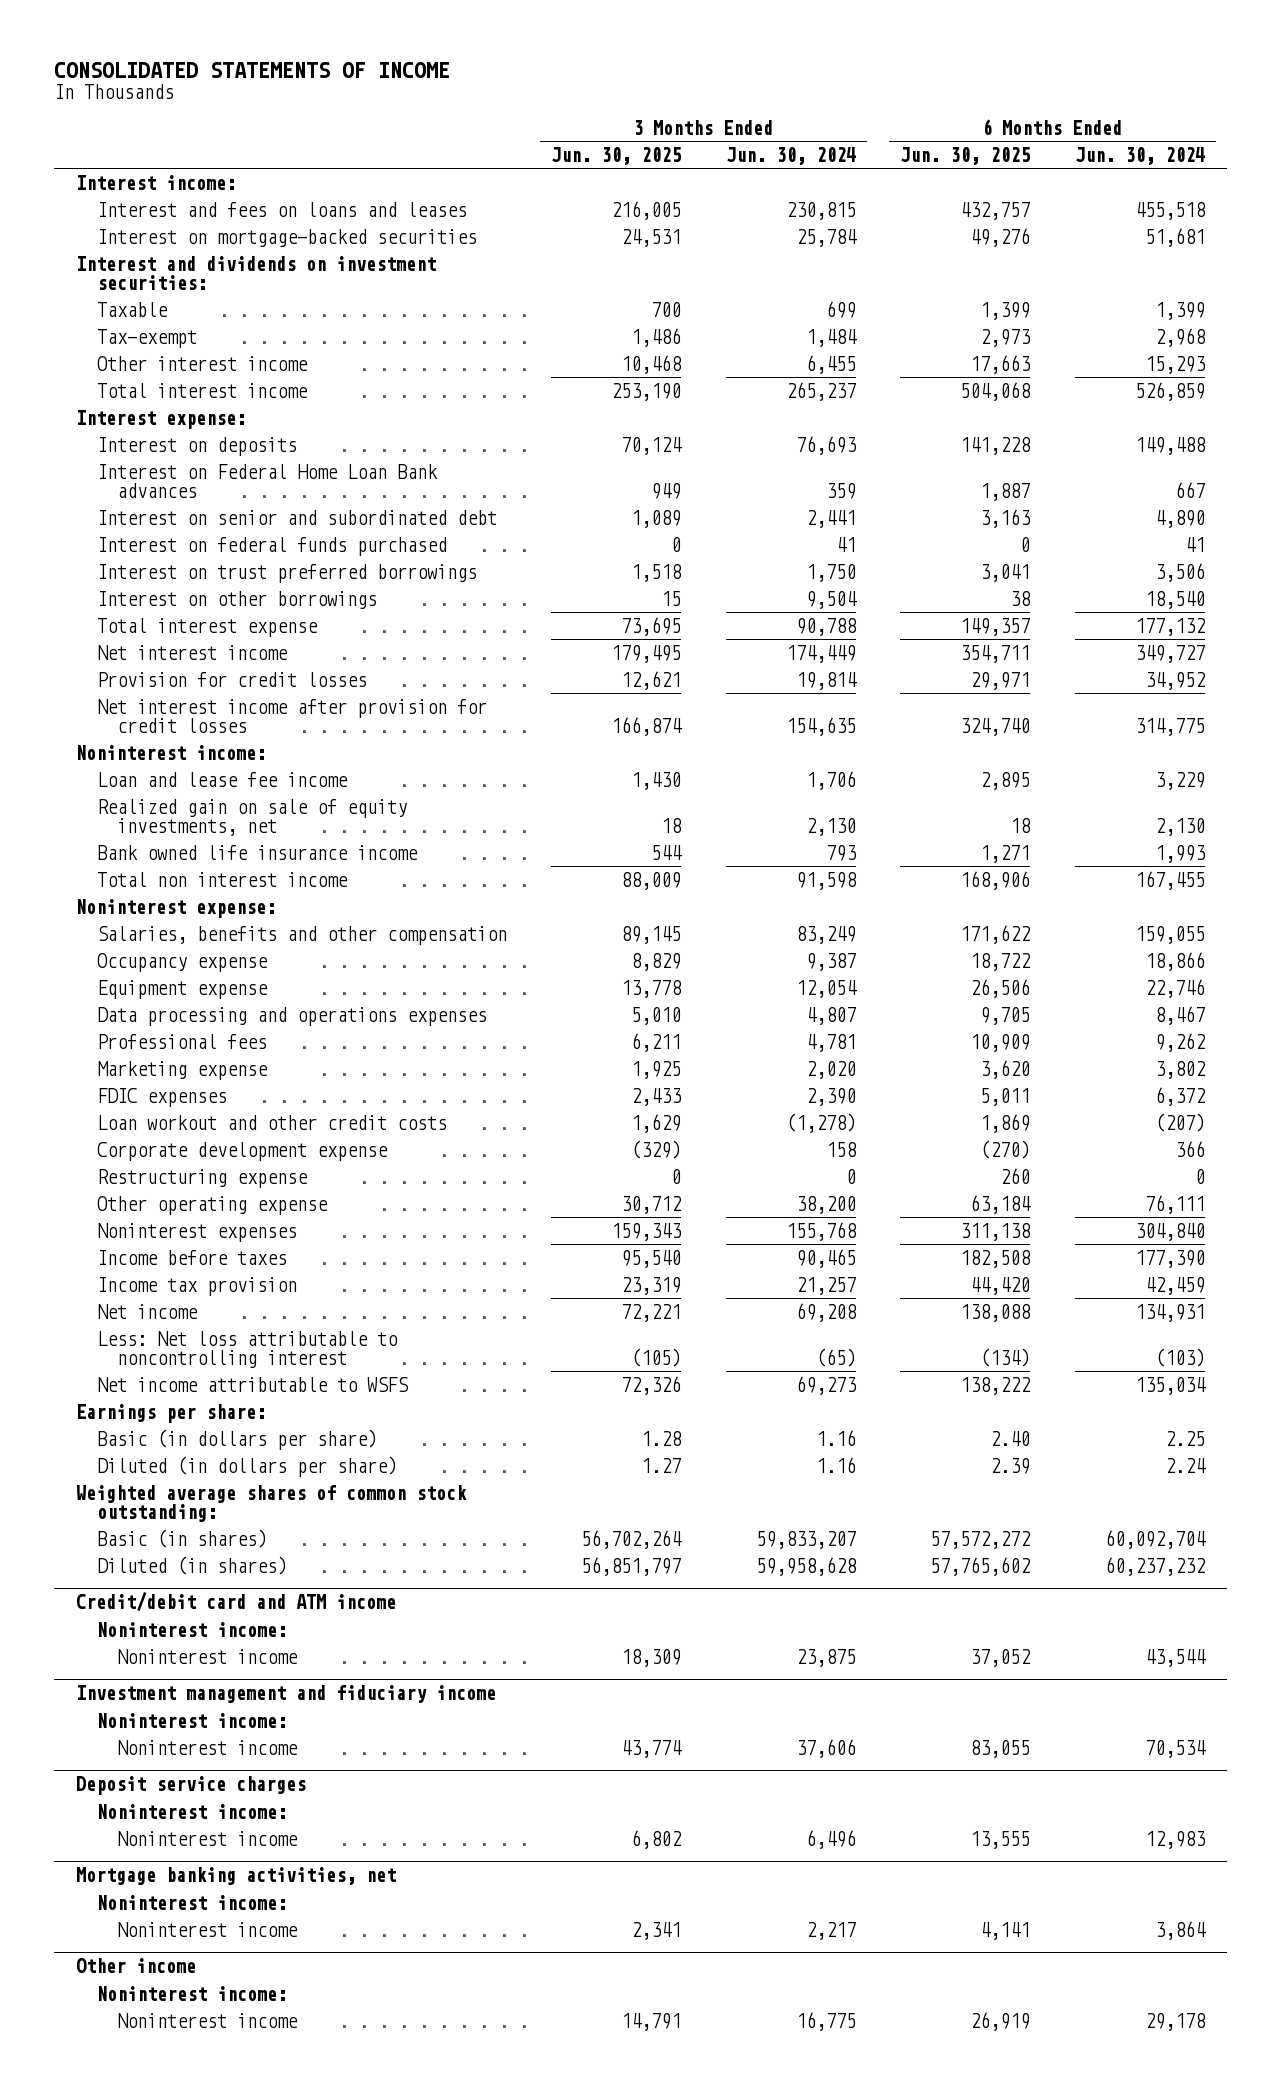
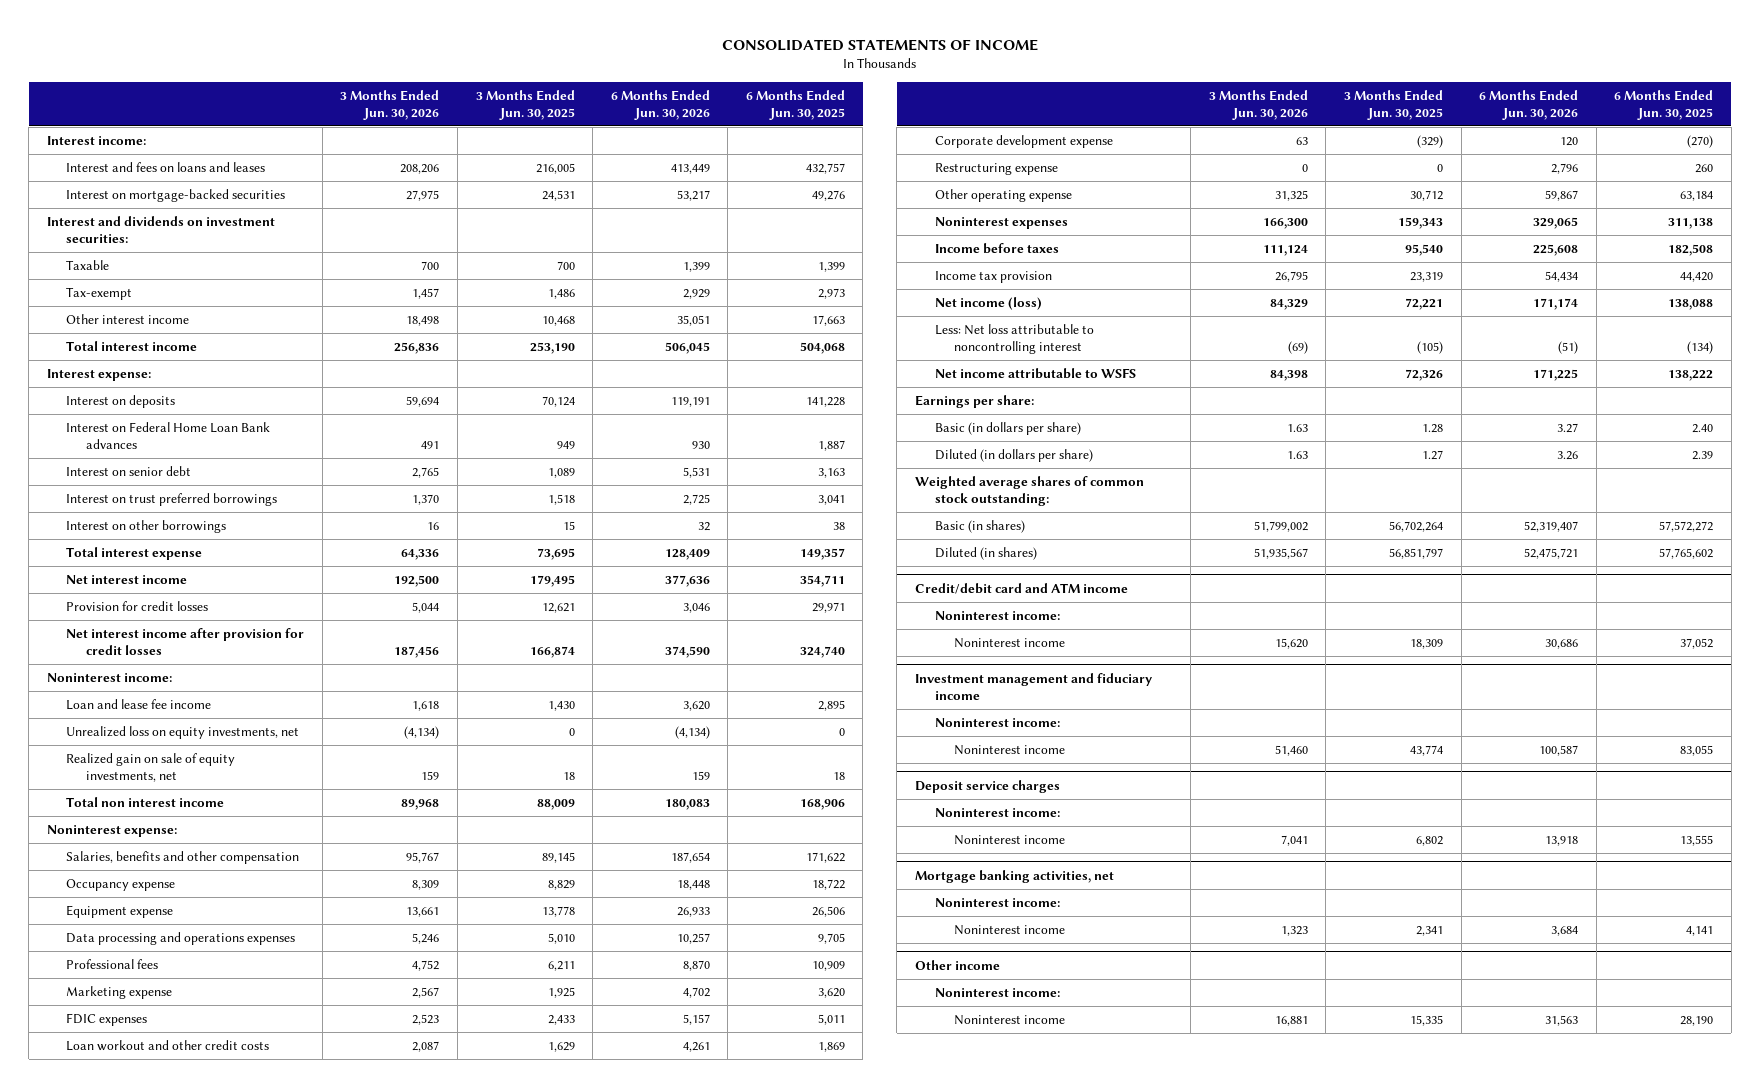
- | 3 Months Ended Jun. 30, 2025 | 3 Months Ended Jun. 30, 2024 | 6 Months Ended Jun. 30, 2025 | 6 Months Ended Jun. 30, 2024
+ | 3 Months Ended Jun. 30, 2026 | 3 Months Ended Jun. 30, 2025 | 6 Months Ended Jun. 30, 2026 | 6 Months Ended Jun. 30, 2025
- Interest on senior and subordinated debt | 1,089 | 2,441 | 3,163 | 4,890
- Interest on federal funds purchased | 0 | 41 | 0 | 41
+ Interest on senior debt | 2,765 | 1,089 | 5,531 | 3,163
+ Unrealized loss on equity investments, net | (4,134) | 0 | (4,134) | 0
- Bank owned life insurance income | 544 | 793 | 1,271 | 1,993
- Net income | 72,221 | 69,208 | 138,088 | 134,931
+ Net income (loss) | 84,329 | 72,221 | 171,174 | 138,088
@ Other income
- Noninterest income | 14,791 | 16,775 | 26,919 | 29,178
+ Noninterest income | 16,881 | 15,335 | 31,563 | 28,190

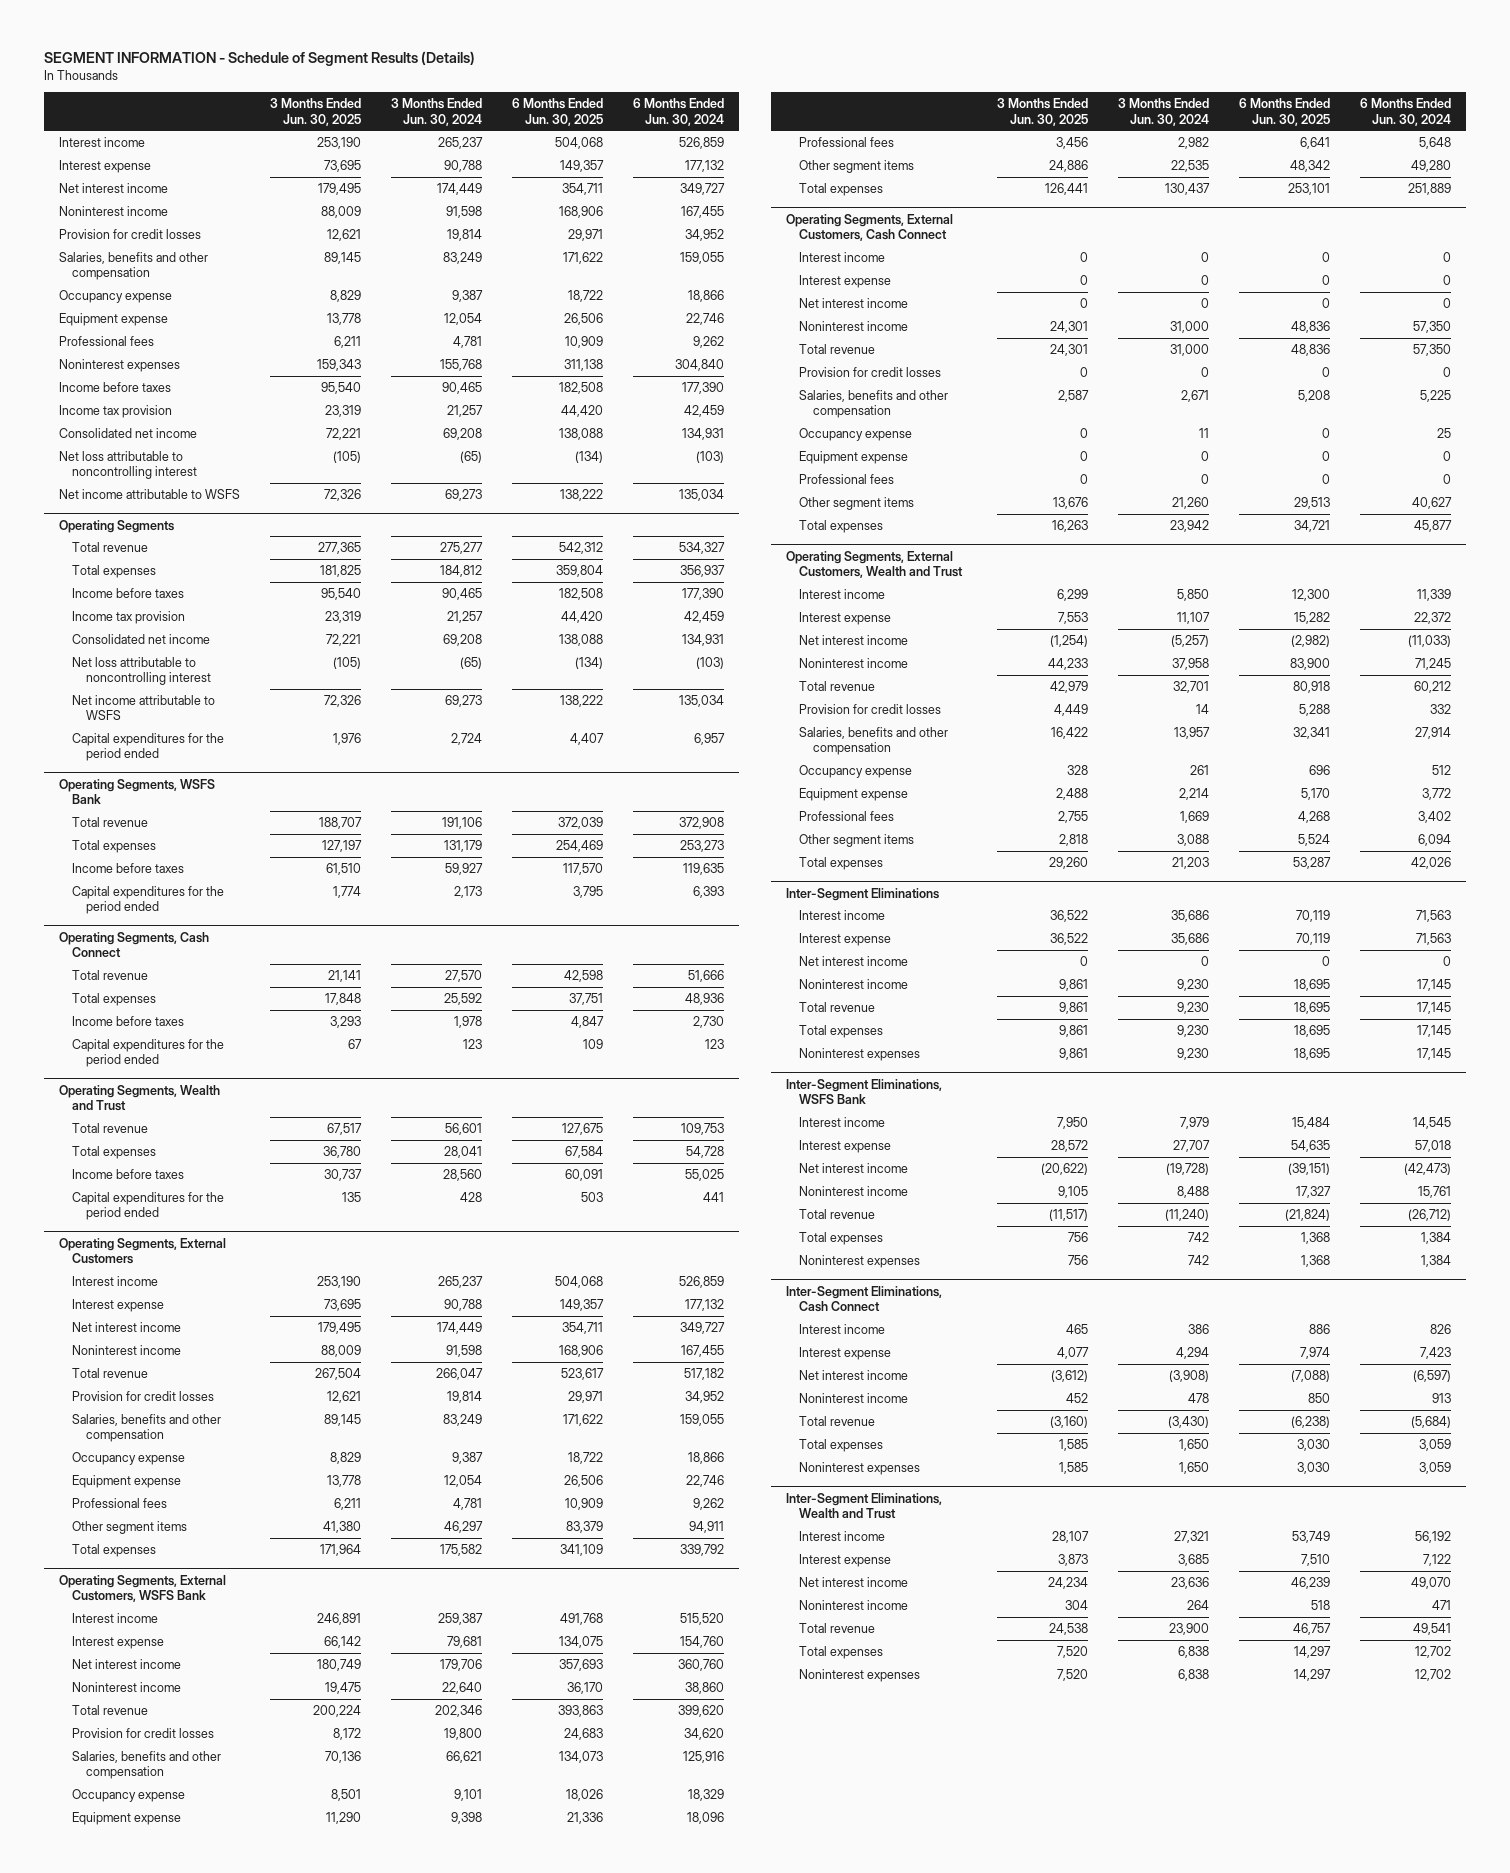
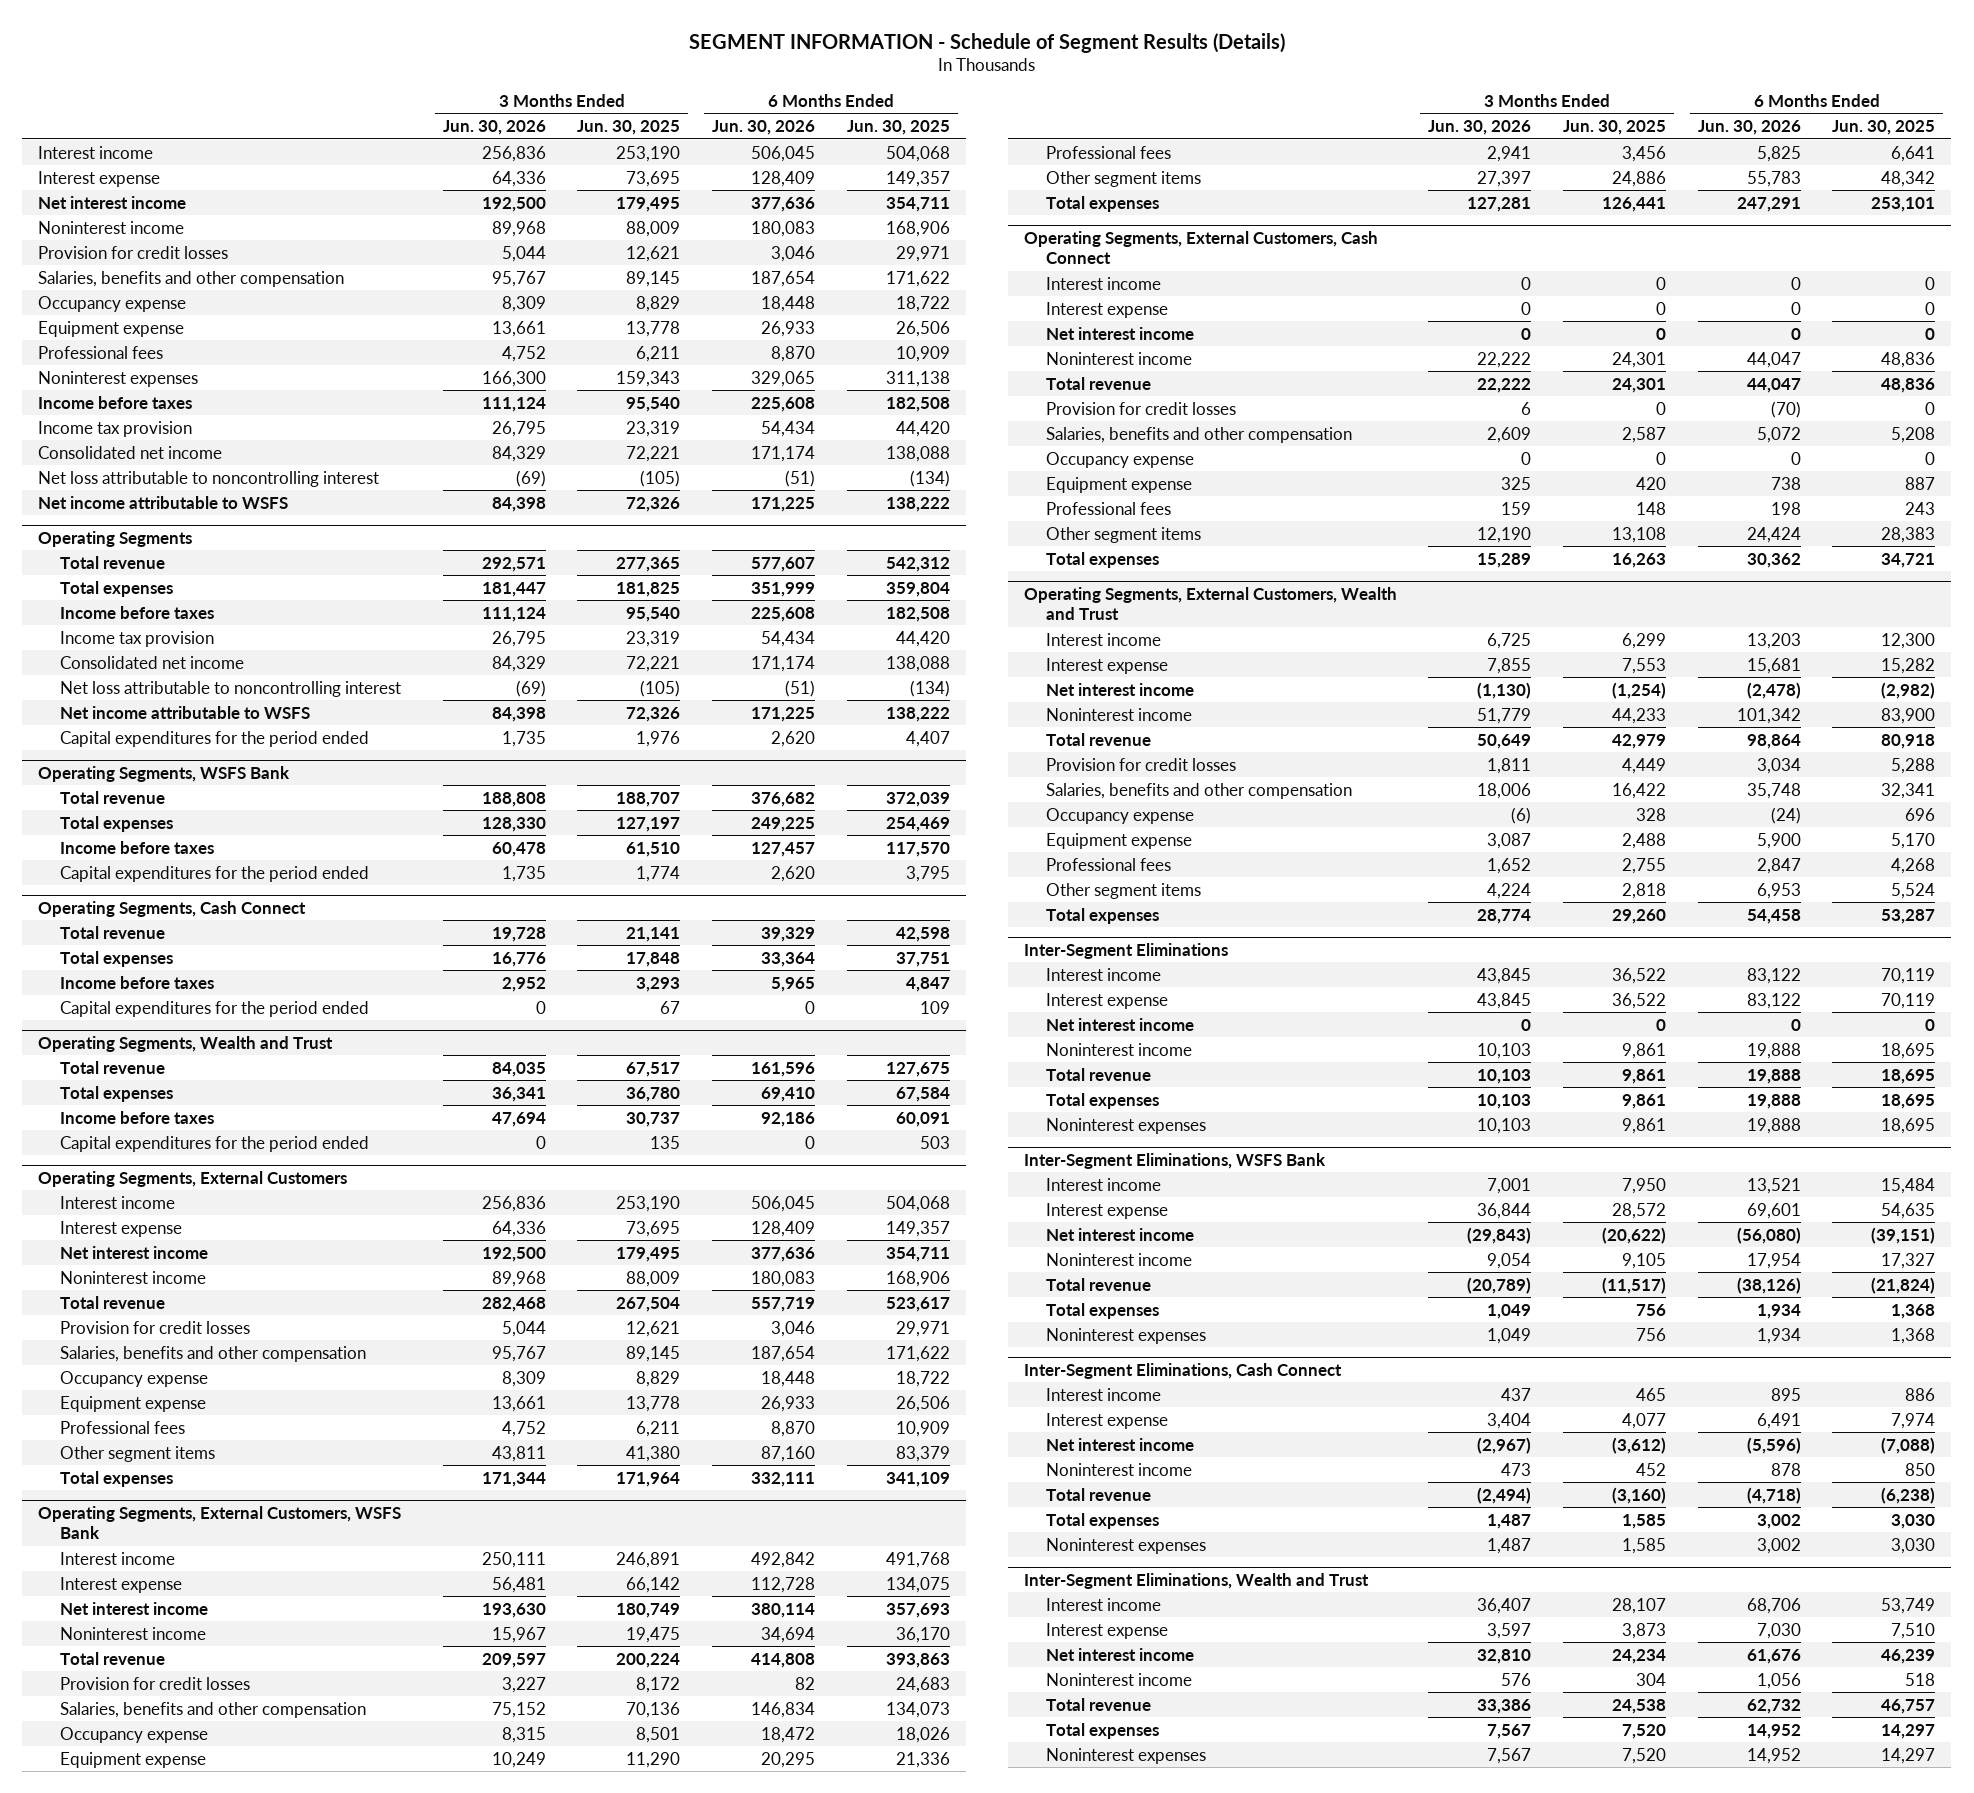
- | 3 Months Ended Jun. 30, 2025 | 3 Months Ended Jun. 30, 2024 | 6 Months Ended Jun. 30, 2025 | 6 Months Ended Jun. 30, 2024
+ | 3 Months Ended Jun. 30, 2026 | 3 Months Ended Jun. 30, 2025 | 6 Months Ended Jun. 30, 2026 | 6 Months Ended Jun. 30, 2025
@ Operating Segments, External Customers, Cash Connect
- Equipment expense | 0 | 0 | 0 | 0
- Professional fees | 0 | 0 | 0 | 0
- Other segment items | 13,676 | 21,260 | 29,513 | 40,627
+ Equipment expense | 325 | 420 | 738 | 887
+ Professional fees | 159 | 148 | 198 | 243
+ Other segment items | 12,190 | 13,108 | 24,424 | 28,383

